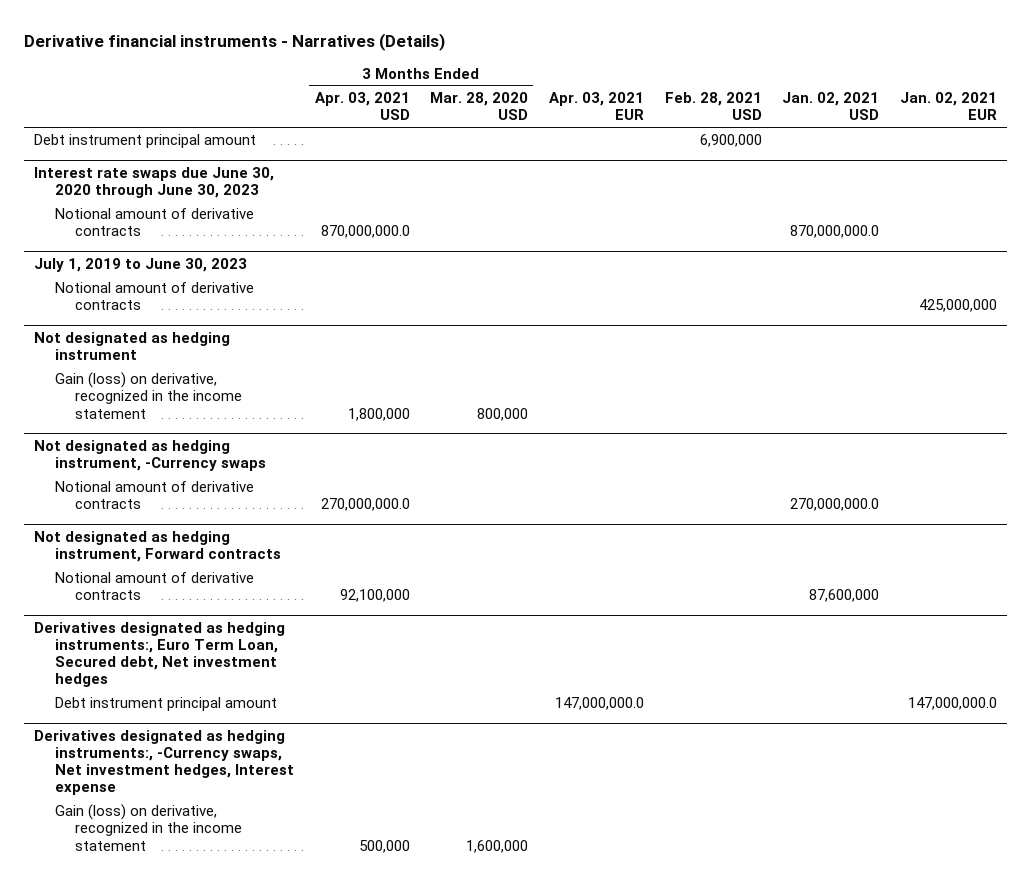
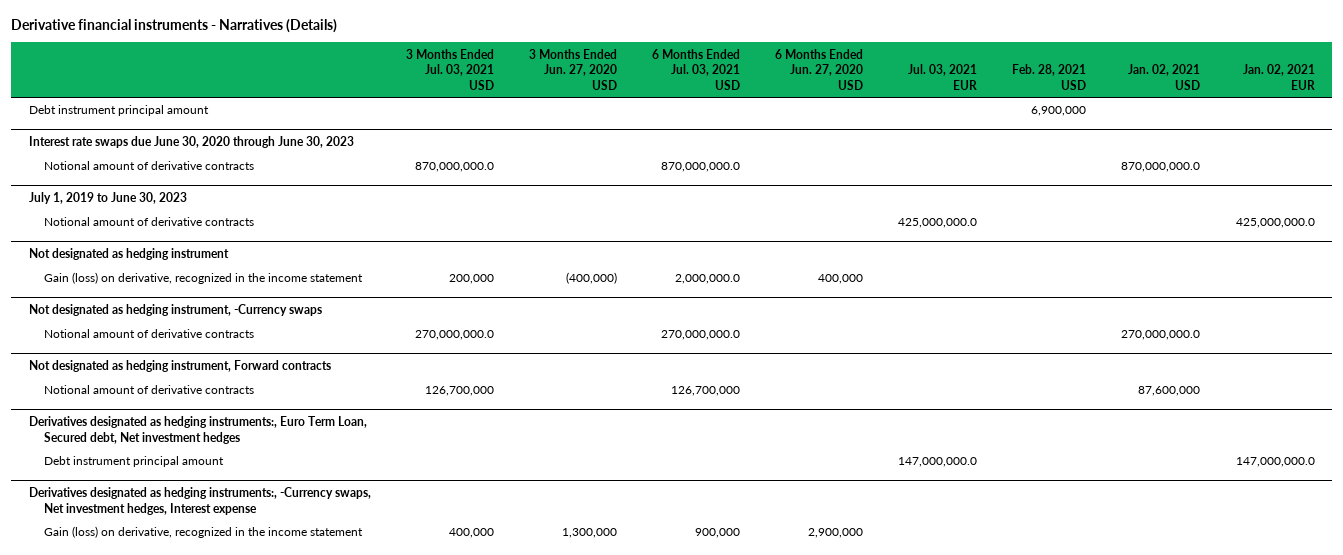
- | 3 Months Ended Apr. 03, 2021 USD | 3 Months Ended Mar. 28, 2020 USD | Apr. 03, 2021 EUR | Feb. 28, 2021 USD | Jan. 02, 2021 USD | Jan. 02, 2021 EUR
+ | 3 Months Ended Jul. 03, 2021 USD | 3 Months Ended Jun. 27, 2020 USD | 6 Months Ended Jul. 03, 2021 USD | 6 Months Ended Jun. 27, 2020 USD | Jul. 03, 2021 EUR | Feb. 28, 2021 USD | Jan. 02, 2021 USD | Jan. 02, 2021 EUR
@ July 1, 2019 to June 30, 2023
- Notional amount of derivative contracts | | | | | | 425,000,000
+ Notional amount of derivative contracts | | | | | 425,000,000.0 | | | 425,000,000.0

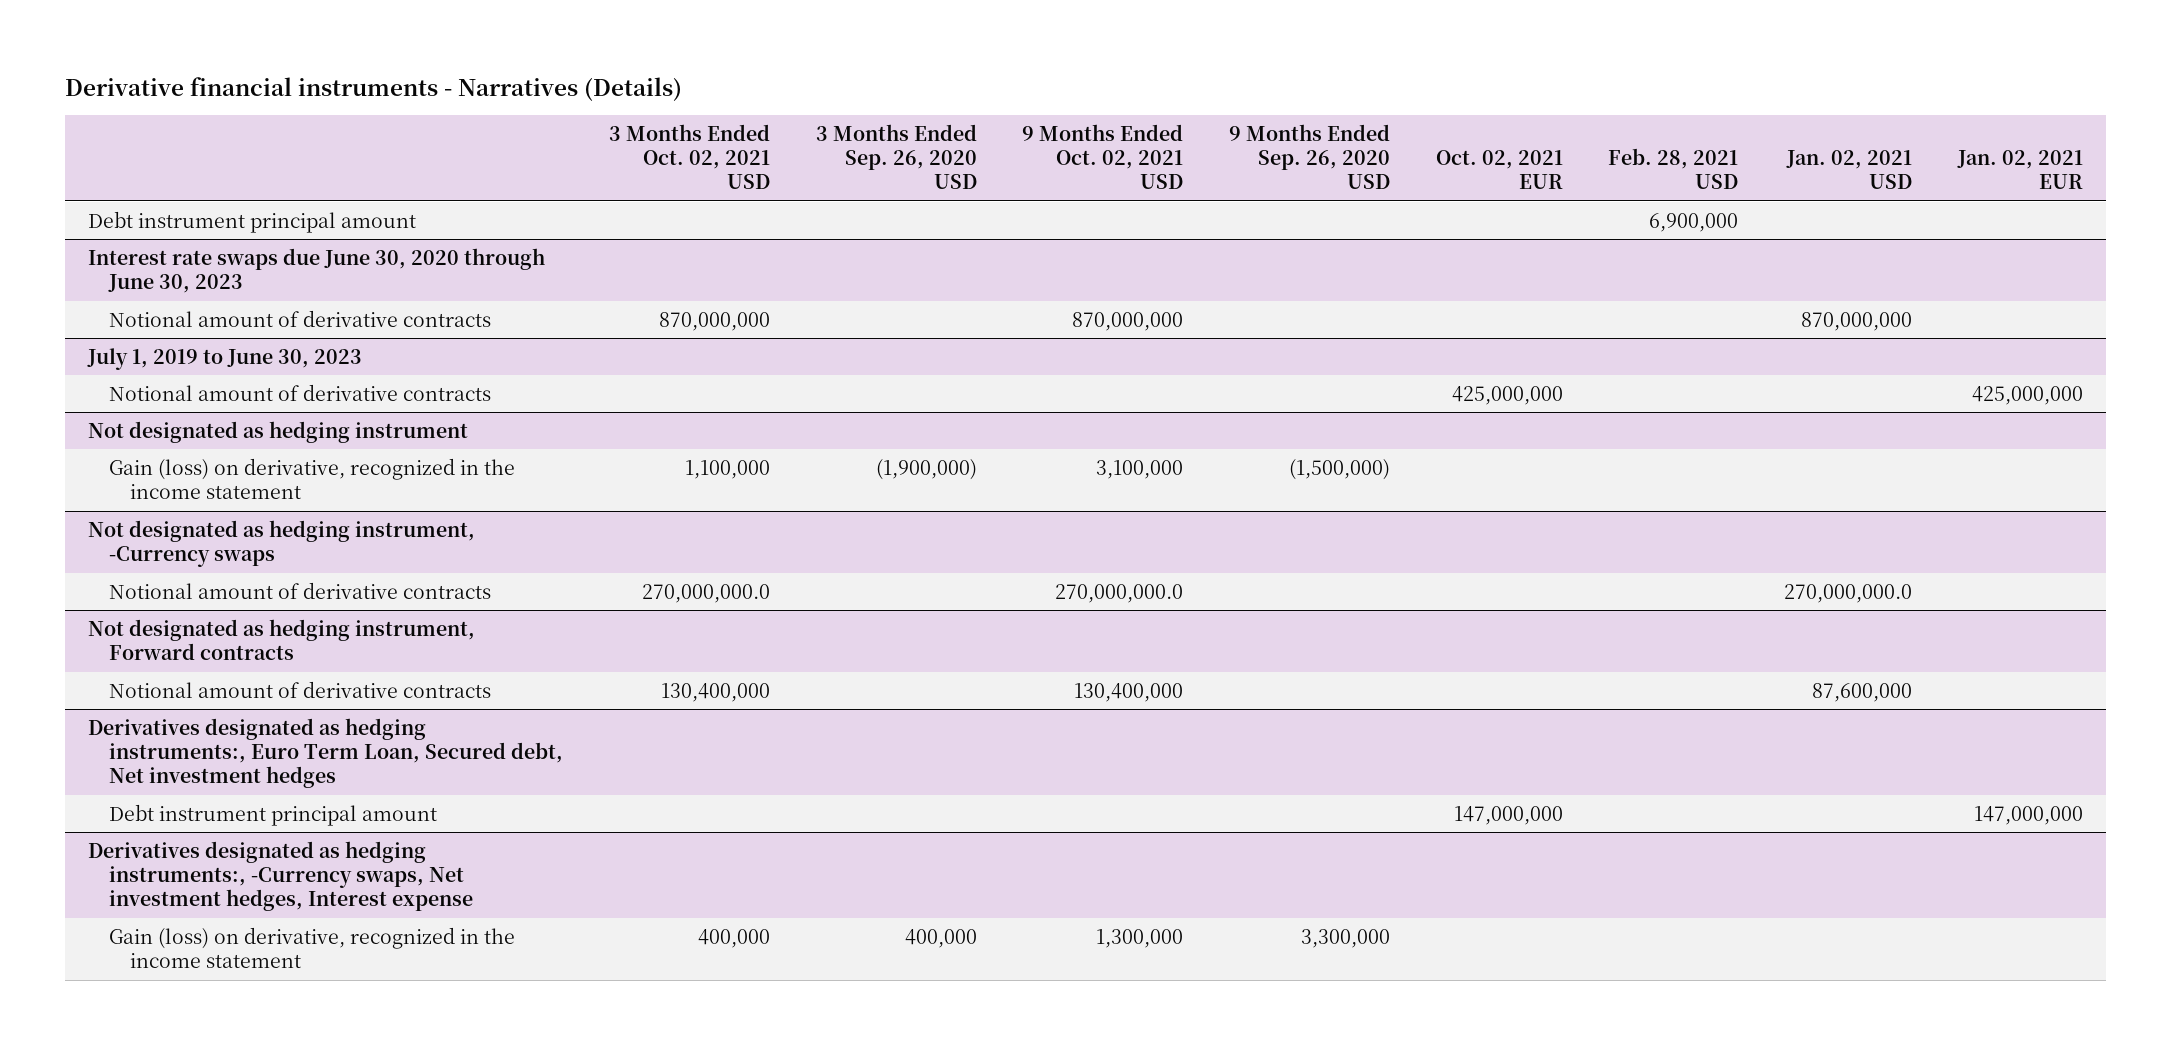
- | 3 Months Ended Jul. 03, 2021 USD | 3 Months Ended Jun. 27, 2020 USD | 6 Months Ended Jul. 03, 2021 USD | 6 Months Ended Jun. 27, 2020 USD | Jul. 03, 2021 EUR | Feb. 28, 2021 USD | Jan. 02, 2021 USD | Jan. 02, 2021 EUR
+ | 3 Months Ended Oct. 02, 2021 USD | 3 Months Ended Sep. 26, 2020 USD | 9 Months Ended Oct. 02, 2021 USD | 9 Months Ended Sep. 26, 2020 USD | Oct. 02, 2021 EUR | Feb. 28, 2021 USD | Jan. 02, 2021 USD | Jan. 02, 2021 EUR
@ Interest rate swaps due June 30, 2020 through June 30, 2023
- Notional amount of derivative contracts | 870,000,000.0 | | 870,000,000.0 | | | | 870,000,000.0 |
+ Notional amount of derivative contracts | 870,000,000 | | 870,000,000 | | | | 870,000,000 |
@ July 1, 2019 to June 30, 2023
- Notional amount of derivative contracts | | | | | 425,000,000.0 | | | 425,000,000.0
+ Notional amount of derivative contracts | | | | | 425,000,000 | | | 425,000,000
@ Derivatives designated as hedging instruments:, Euro Term Loan, Secured debt, Net investment hedges
- Debt instrument principal amount | | | | | 147,000,000.0 | | | 147,000,000.0
+ Debt instrument principal amount | | | | | 147,000,000 | | | 147,000,000

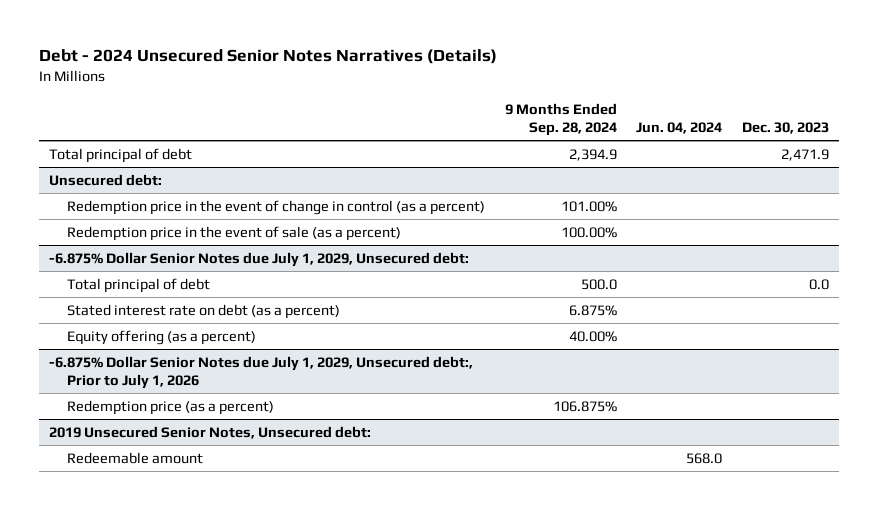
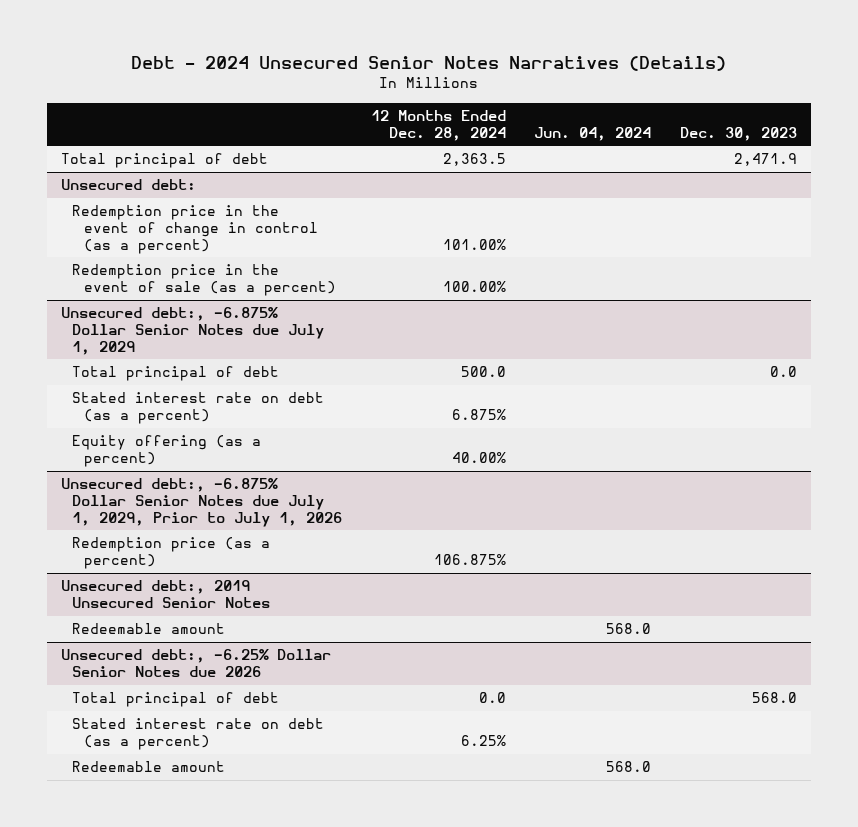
- | 9 Months Ended Sep. 28, 2024 | Jun. 04, 2024 | Dec. 30, 2023
+ | 12 Months Ended Dec. 28, 2024 | Jun. 04, 2024 | Dec. 30, 2023
- -6.875% Dollar Senior Notes due July 1, 2029, Unsecured debt:
+ Unsecured debt:, -6.875% Dollar Senior Notes due July 1, 2029
- -6.875% Dollar Senior Notes due July 1, 2029, Unsecured debt:, Prior to July 1, 2026
+ Unsecured debt:, -6.875% Dollar Senior Notes due July 1, 2029, Prior to July 1, 2026
- 2019 Unsecured Senior Notes, Unsecured debt:
+ Unsecured debt:, 2019 Unsecured Senior Notes
+ Unsecured debt:, -6.25% Dollar Senior Notes due 2026
+ Total principal of debt | 0.0 | | 568.0
+ Stated interest rate on debt (as a percent) | 6.25% | |
+ Redeemable amount | | 568.0 |

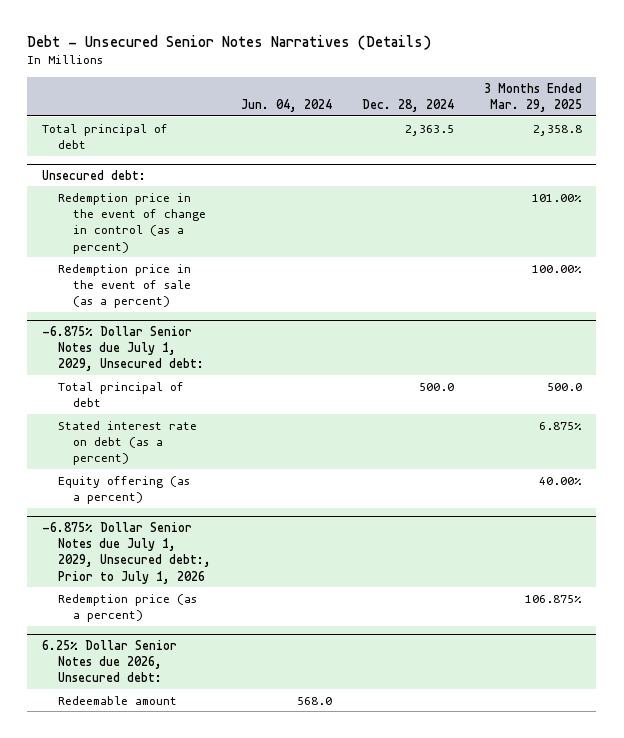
- Debt - 2024 Unsecured Senior Notes Narratives (Details)
+ Debt - Unsecured Senior Notes Narratives (Details)
- | 12 Months Ended Dec. 28, 2024 | Jun. 04, 2024 | Dec. 30, 2023
+ | Jun. 04, 2024 | Dec. 28, 2024 | 3 Months Ended Mar. 29, 2025
- Unsecured debt:, -6.875% Dollar Senior Notes due July 1, 2029
+ -6.875% Dollar Senior Notes due July 1, 2029, Unsecured debt:
- Unsecured debt:, -6.875% Dollar Senior Notes due July 1, 2029, Prior to July 1, 2026
+ -6.875% Dollar Senior Notes due July 1, 2029, Unsecured debt:, Prior to July 1, 2026
- Unsecured debt:, 2019 Unsecured Senior Notes
- Redeemable amount | | 568.0 |
- Unsecured debt:, -6.25% Dollar Senior Notes due 2026
- Total principal of debt | 0.0 | | 568.0
- Stated interest rate on debt (as a percent) | 6.25% | |
+ 6.25% Dollar Senior Notes due 2026, Unsecured debt:

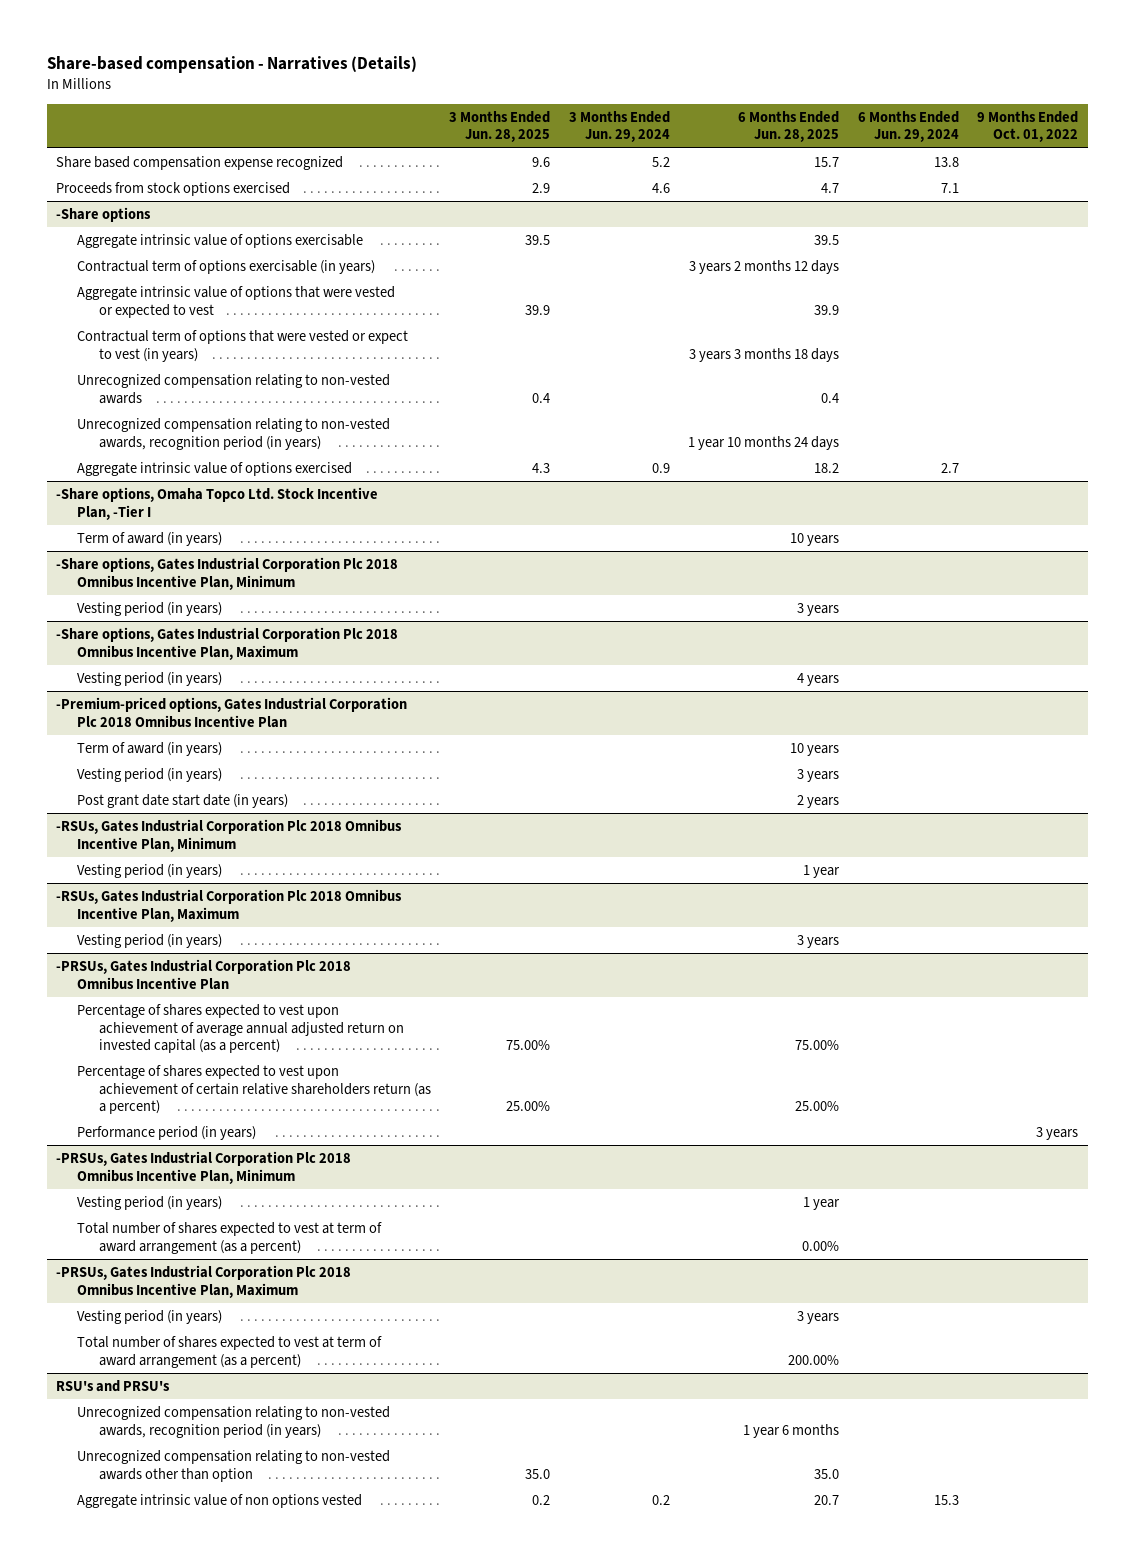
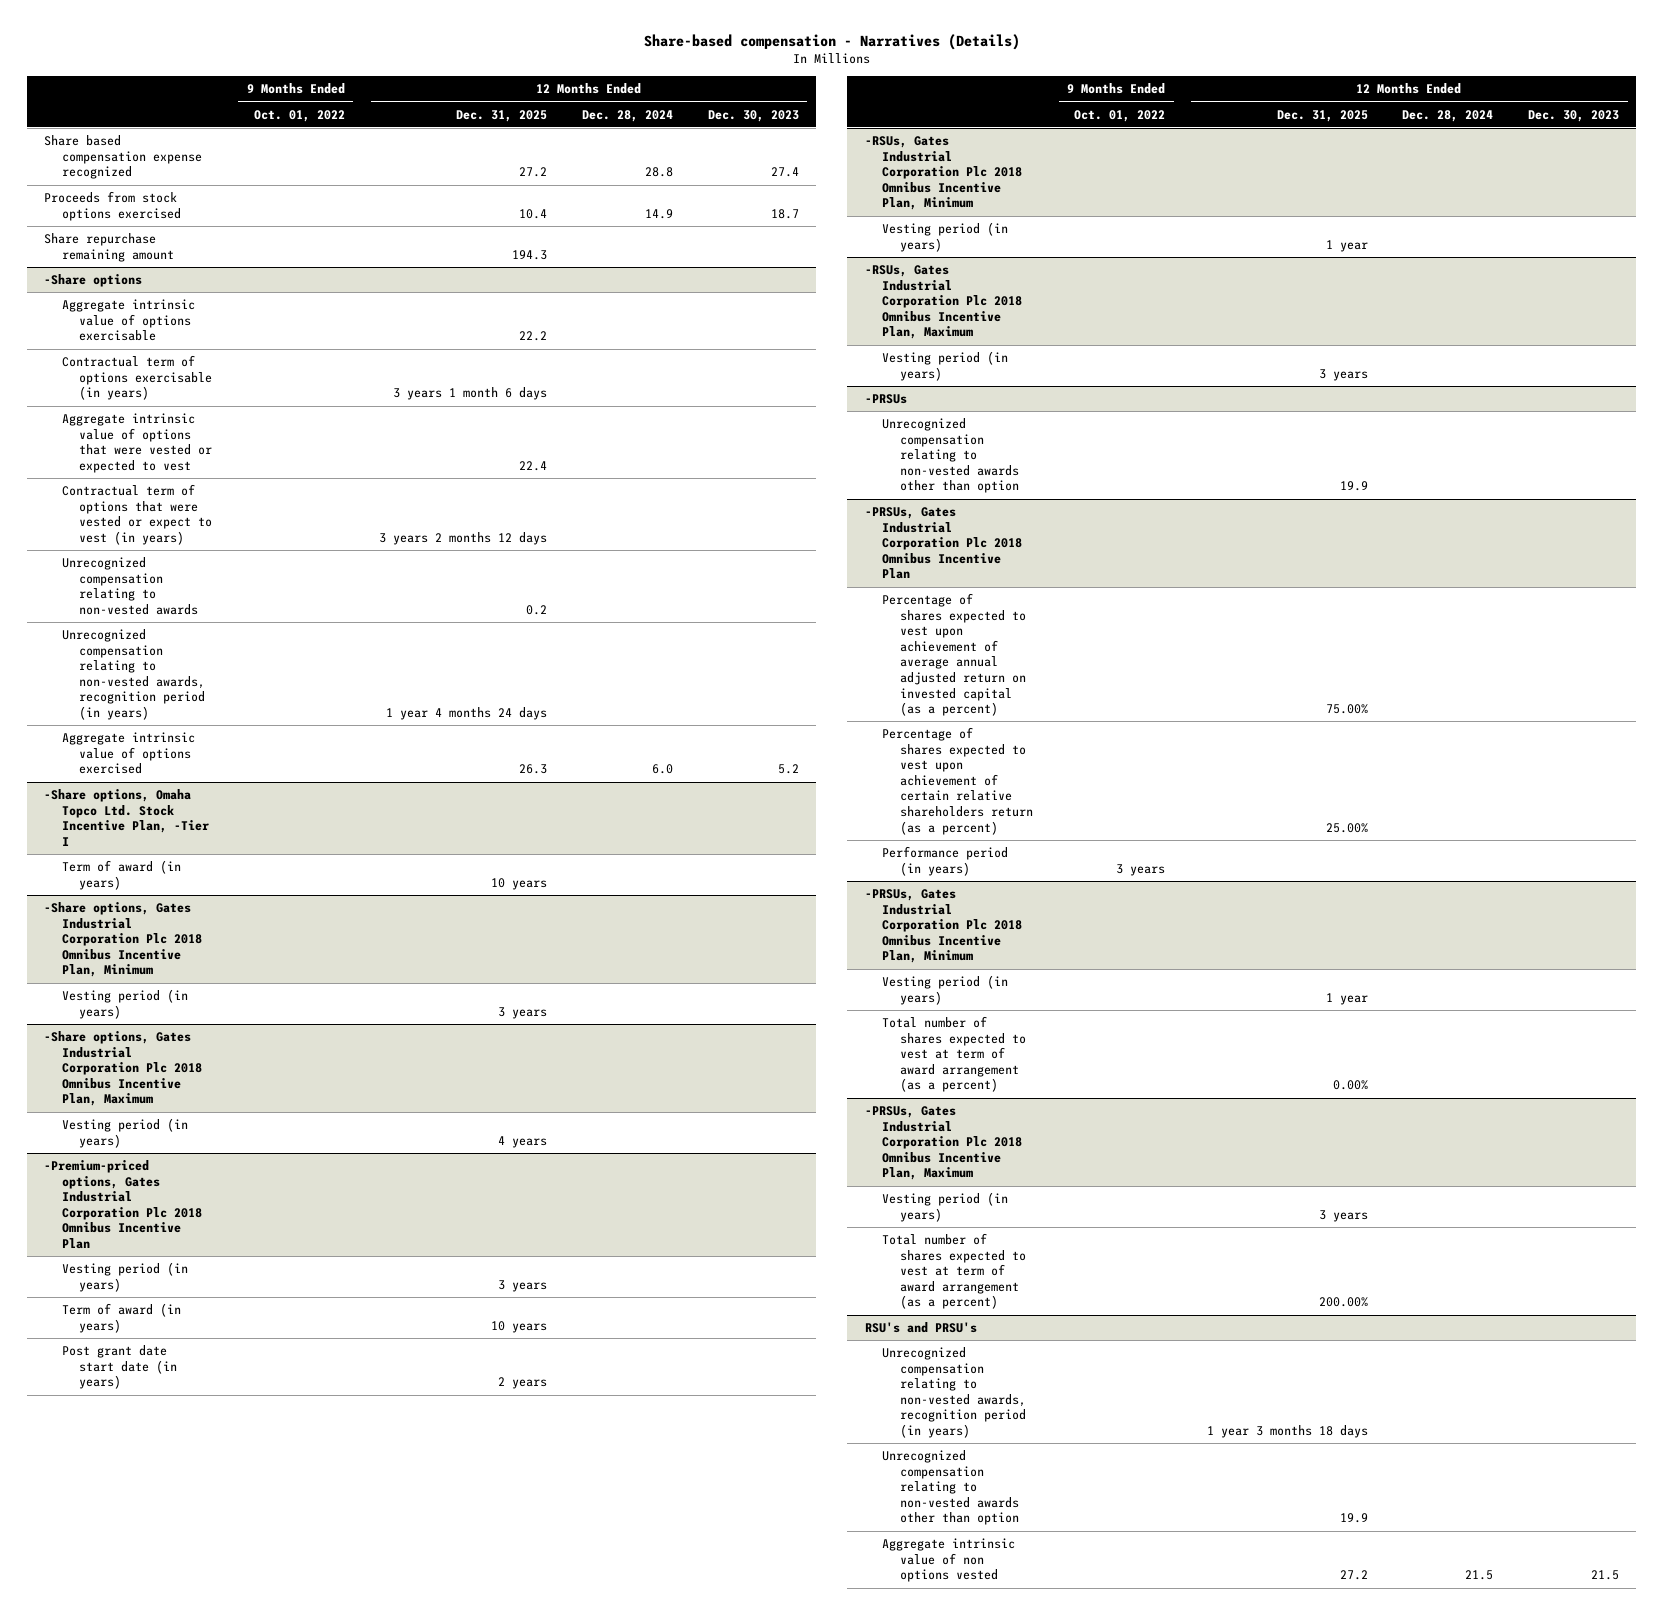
- | 3 Months Ended Jun. 28, 2025 | 3 Months Ended Jun. 29, 2024 | 6 Months Ended Jun. 28, 2025 | 6 Months Ended Jun. 29, 2024 | 9 Months Ended Oct. 01, 2022
+ | 9 Months Ended Oct. 01, 2022 | 12 Months Ended Dec. 31, 2025 | 12 Months Ended Dec. 28, 2024 | 12 Months Ended Dec. 30, 2023
+ Share repurchase remaining amount | | 194.3 | |
@ -Premium-priced options, Gates Industrial Corporation Plc 2018 Omnibus Incentive Plan
moved down: Term of award (in years) | | 10 years | |
+ -PRSUs
+ Unrecognized compensation relating to non-vested awards other than option | | 19.9 | |

